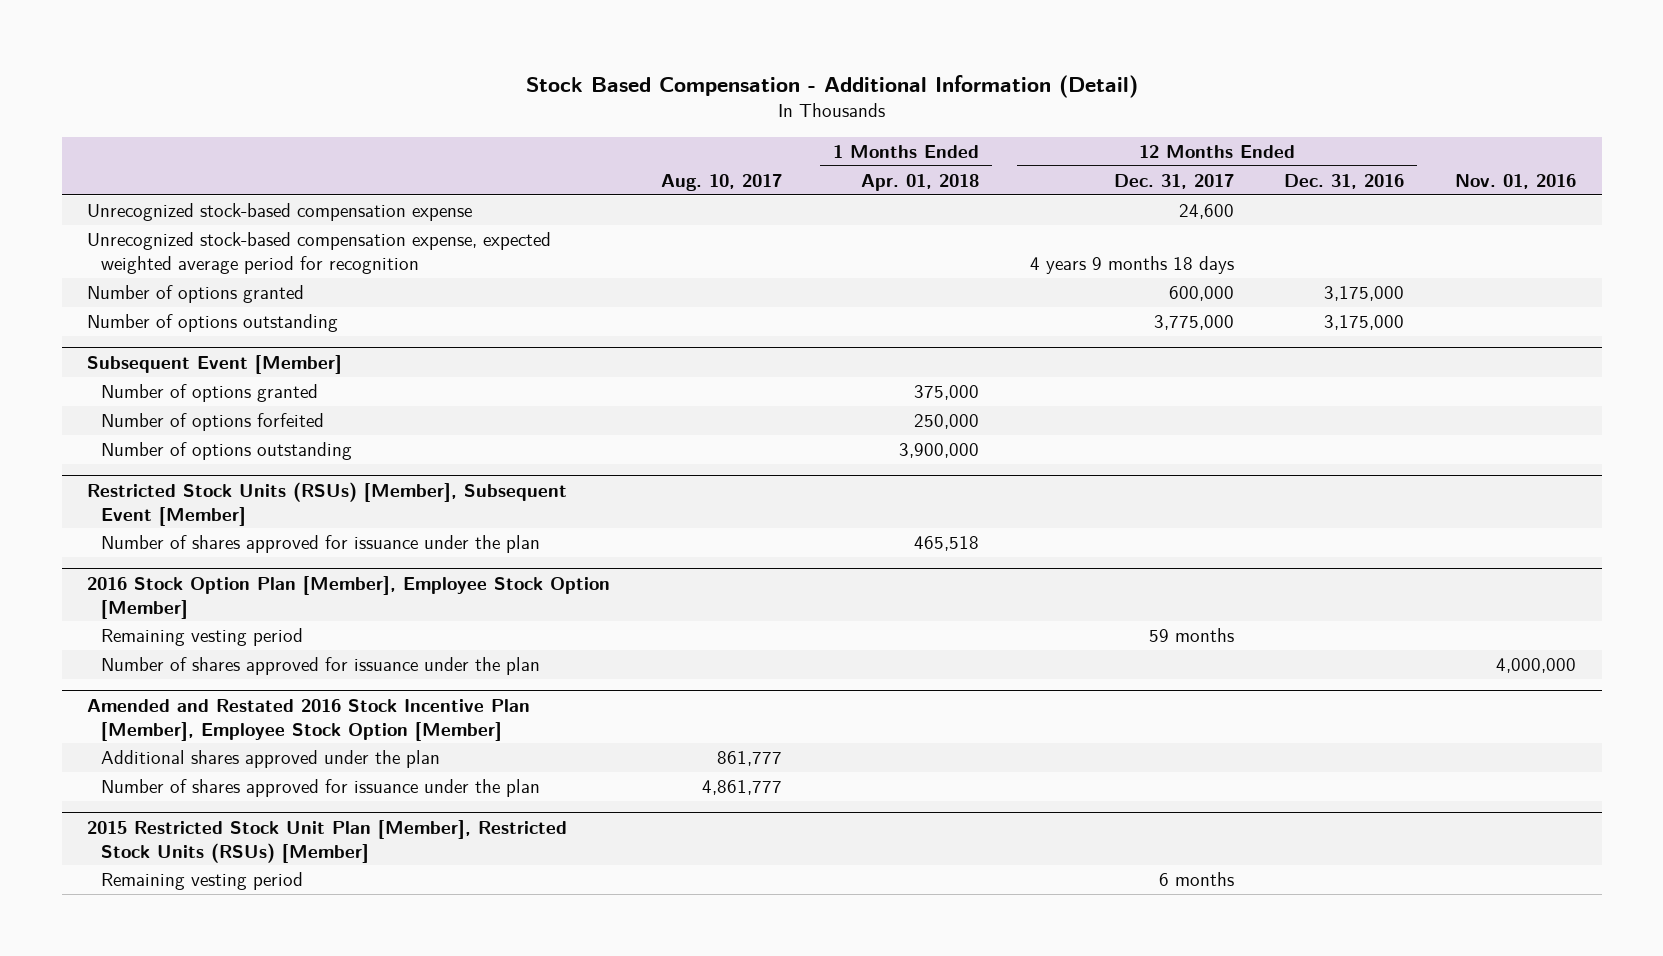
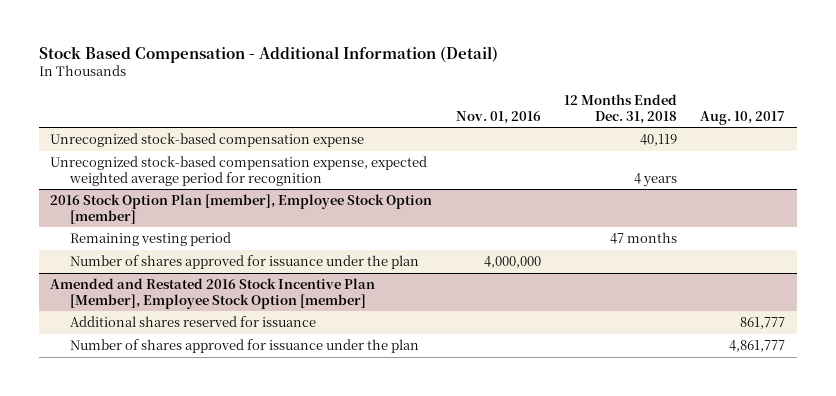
- | Aug. 10, 2017 | 1 Months Ended Apr. 01, 2018 | 12 Months Ended Dec. 31, 2017 | 12 Months Ended Dec. 31, 2016 | Nov. 01, 2016
+ | Nov. 01, 2016 | 12 Months Ended Dec. 31, 2018 | Aug. 10, 2017
- Number of options granted | | | 600,000 | 3,175,000 |
- Number of options outstanding | | | 3,775,000 | 3,175,000 |
- Subsequent Event [Member]
- Number of options granted | | 375,000 | | |
- Number of options forfeited | | 250,000 | | |
- Number of options outstanding | | 3,900,000 | | |
- Restricted Stock Units (RSUs) [Member], Subsequent Event [Member]
- Number of shares approved for issuance under the plan | | 465,518 | | |
- 2016 Stock Option Plan [Member], Employee Stock Option [Member]
+ 2016 Stock Option Plan [member], Employee Stock Option [member]
- Amended and Restated 2016 Stock Incentive Plan [Member], Employee Stock Option [Member]
- Additional shares approved under the plan | 861,777 | | | |
+ Amended and Restated 2016 Stock Incentive Plan [Member], Employee Stock Option [member]
+ Additional shares reserved for issuance | | | 861,777
- 2015 Restricted Stock Unit Plan [Member], Restricted Stock Units (RSUs) [Member]
- Remaining vesting period | | | 6 months | |

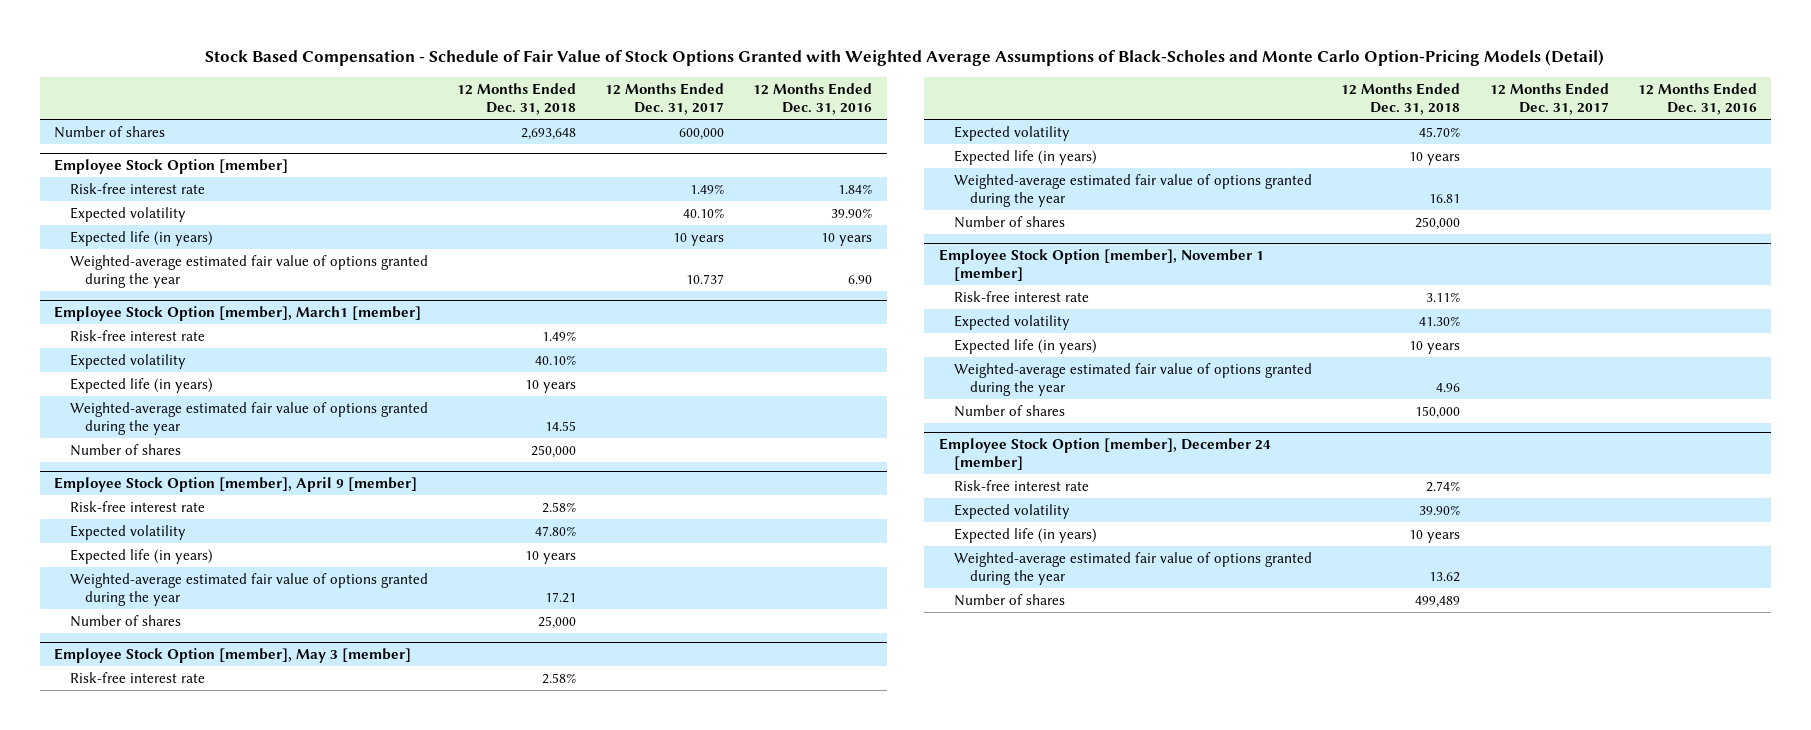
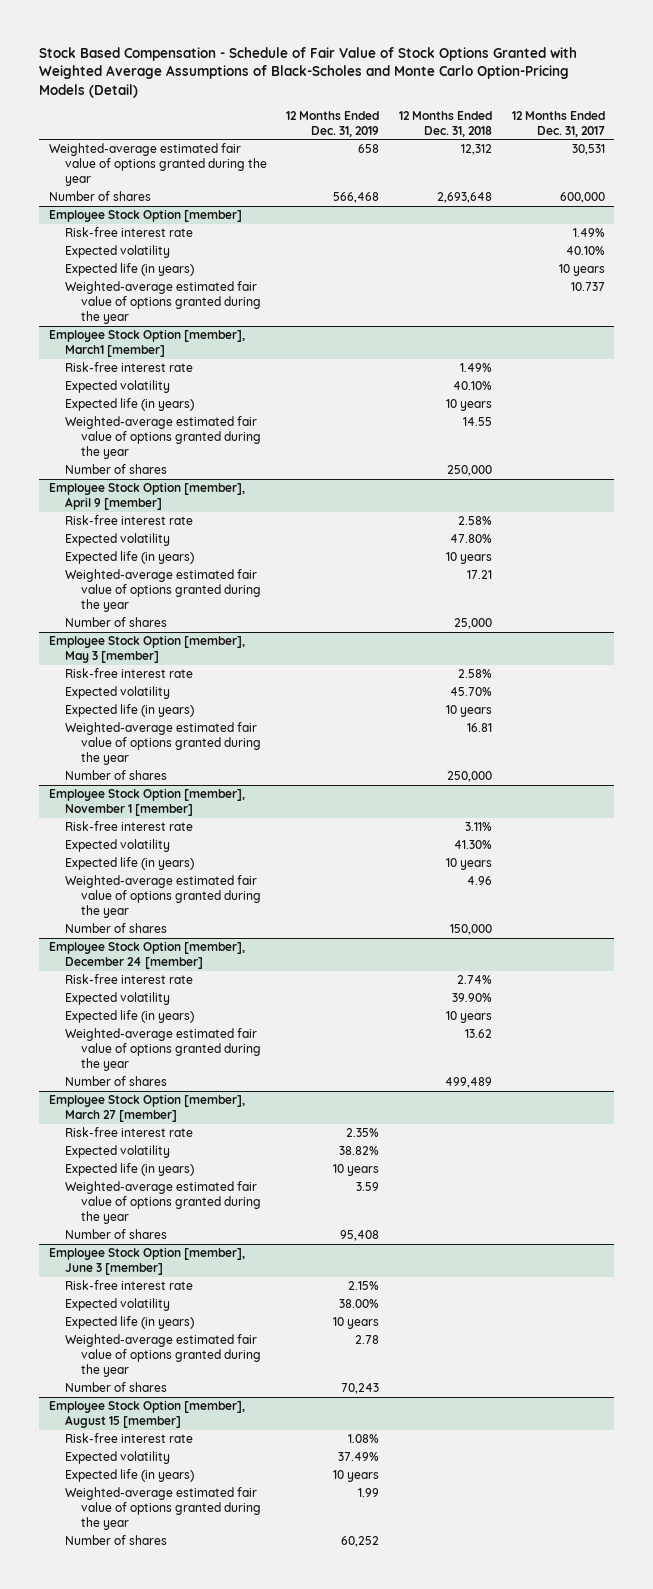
- | 12 Months Ended Dec. 31, 2018 | 12 Months Ended Dec. 31, 2017 | 12 Months Ended Dec. 31, 2016
+ | 12 Months Ended Dec. 31, 2019 | 12 Months Ended Dec. 31, 2018 | 12 Months Ended Dec. 31, 2017
+ Weighted-average estimated fair value of options granted during the year | 658 | 12,312 | 30,531
+ Employee Stock Option [member], March 27 [member]
+ Risk-free interest rate | 2.35% | |
+ Expected volatility | 38.82% | |
+ Expected life (in years) | 10 years | |
+ Weighted-average estimated fair value of options granted during the year | 3.59 | |
+ Number of shares | 95,408 | |
+ Employee Stock Option [member], June 3 [member]
+ Risk-free interest rate | 2.15% | |
+ Expected volatility | 38.00% | |
+ Expected life (in years) | 10 years | |
+ Weighted-average estimated fair value of options granted during the year | 2.78 | |
+ Number of shares | 70,243 | |
+ Employee Stock Option [member], August 15 [member]
+ Risk-free interest rate | 1.08% | |
+ Expected volatility | 37.49% | |
+ Expected life (in years) | 10 years | |
+ Weighted-average estimated fair value of options granted during the year | 1.99 | |
+ Number of shares | 60,252 | |

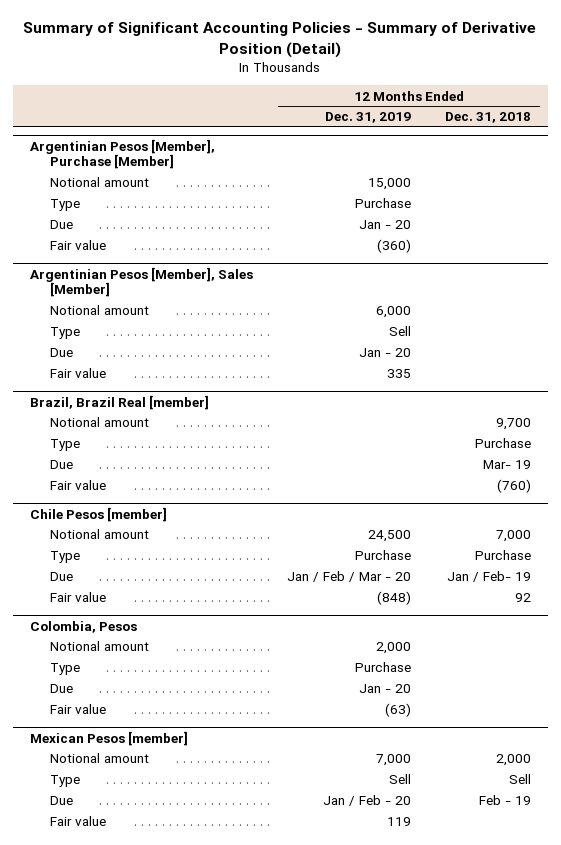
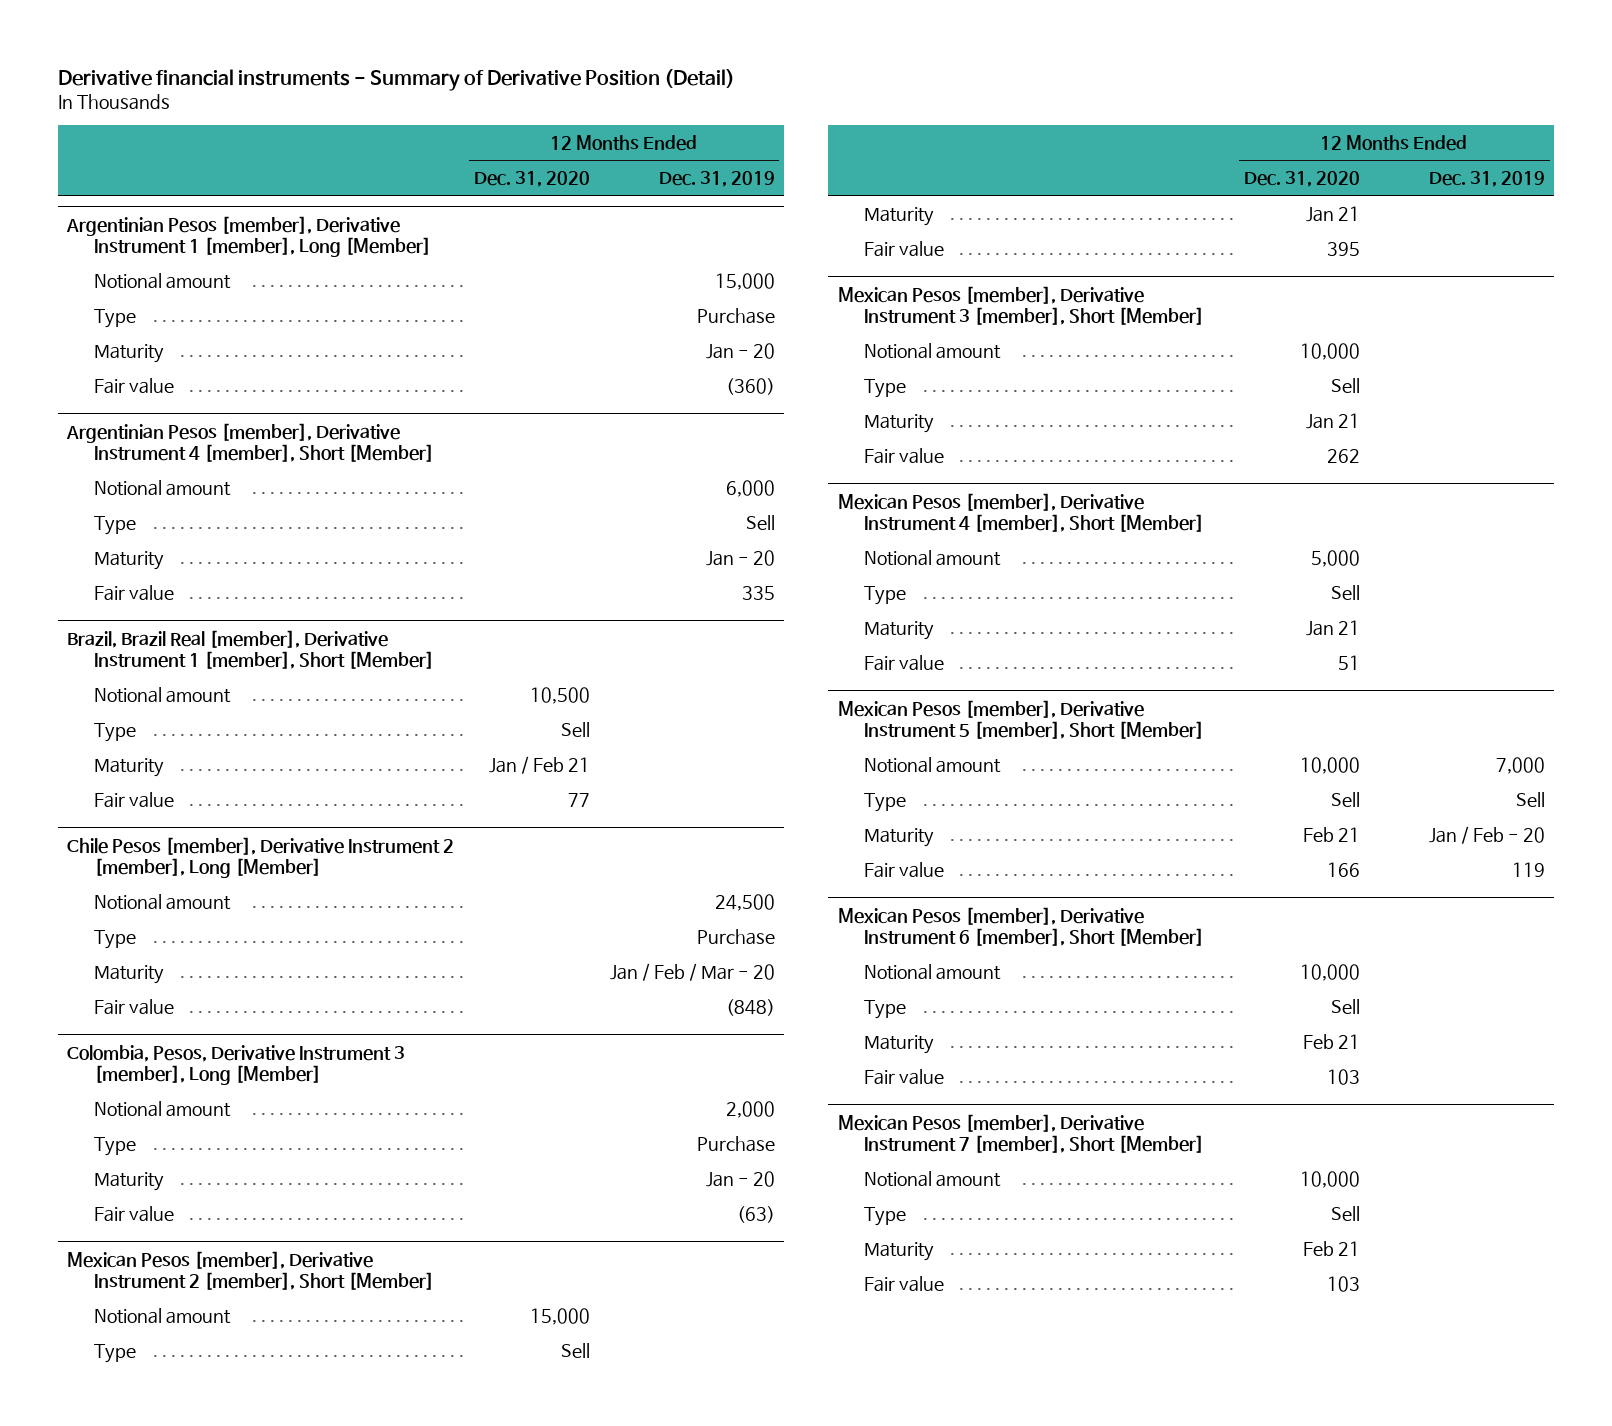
- Summary of Significant Accounting Policies - Summary of Derivative Position (Detail)
+ Derivative financial instruments - Summary of Derivative Position (Detail)
- | 12 Months Ended Dec. 31, 2019 | 12 Months Ended Dec. 31, 2018
+ | 12 Months Ended Dec. 31, 2020 | 12 Months Ended Dec. 31, 2019
- Argentinian Pesos [Member], Purchase [Member]
+ Argentinian Pesos [member], Derivative Instrument 1 [member], Long [Member]
- Due | Jan - 20 |
+ Maturity | | Jan - 20
- Argentinian Pesos [Member], Sales [Member]
+ Argentinian Pesos [member], Derivative Instrument 4 [member], Short [Member]
- Due | Jan - 20 |
+ Maturity | | Jan - 20
- Brazil, Brazil Real [member]
+ Brazil, Brazil Real [member], Derivative Instrument 1 [member], Short [Member]
- Due | | Mar- 19
+ Maturity | Jan / Feb 21 |
- Chile Pesos [member]
+ Chile Pesos [member], Derivative Instrument 2 [member], Long [Member]
- Due | Jan / Feb / Mar - 20 | Jan / Feb- 19
+ Maturity | | Jan / Feb / Mar - 20
- Colombia, Pesos
+ Colombia, Pesos, Derivative Instrument 3 [member], Long [Member]
- Due | Jan - 20 |
+ Maturity | | Jan - 20
- Mexican Pesos [member]
+ Mexican Pesos [member], Derivative Instrument 2 [member], Short [Member]
+ Notional amount | 15,000 |
+ Type | Sell |
+ Maturity | Jan 21 |
+ Fair value | 395 |
+ Mexican Pesos [member], Derivative Instrument 3 [member], Short [Member]
+ Notional amount | 10,000 |
+ Type | Sell |
+ Maturity | Jan 21 |
+ Fair value | 262 |
+ Mexican Pesos [member], Derivative Instrument 4 [member], Short [Member]
+ Notional amount | 5,000 |
+ Type | Sell |
+ Maturity | Jan 21 |
+ Fair value | 51 |
+ Mexican Pesos [member], Derivative Instrument 5 [member], Short [Member]
- Due | Jan / Feb - 20 | Feb - 19
+ Maturity | Feb 21 | Jan / Feb - 20
+ Mexican Pesos [member], Derivative Instrument 6 [member], Short [Member]
+ Notional amount | 10,000 |
+ Type | Sell |
+ Maturity | Feb 21 |
+ Fair value | 103 |
+ Mexican Pesos [member], Derivative Instrument 7 [member], Short [Member]
+ Notional amount | 10,000 |
+ Type | Sell |
+ Maturity | Feb 21 |
+ Fair value | 103 |

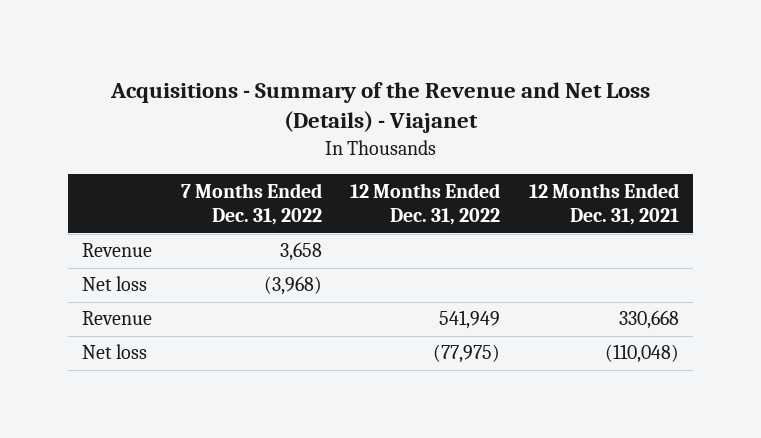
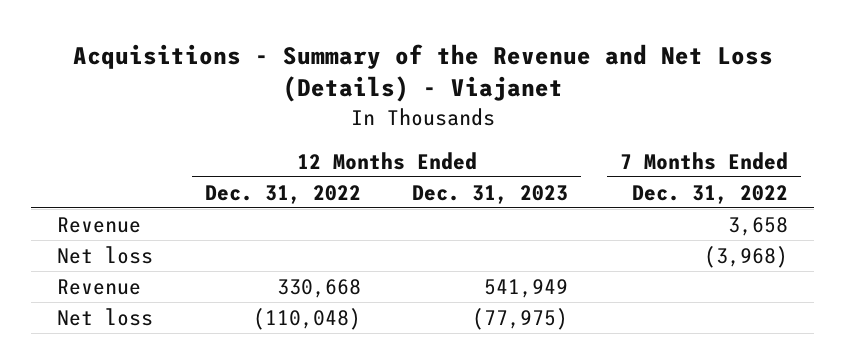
- | 7 Months Ended Dec. 31, 2022 | 12 Months Ended Dec. 31, 2022 | 12 Months Ended Dec. 31, 2021
+ | 12 Months Ended Dec. 31, 2022 | 12 Months Ended Dec. 31, 2023 | 7 Months Ended Dec. 31, 2022
- Revenue | | 541,949 | 330,668
- Net loss | | (77,975) | (110,048)
+ Revenue | 330,668 | 541,949 |
+ Net loss | (110,048) | (77,975) |

